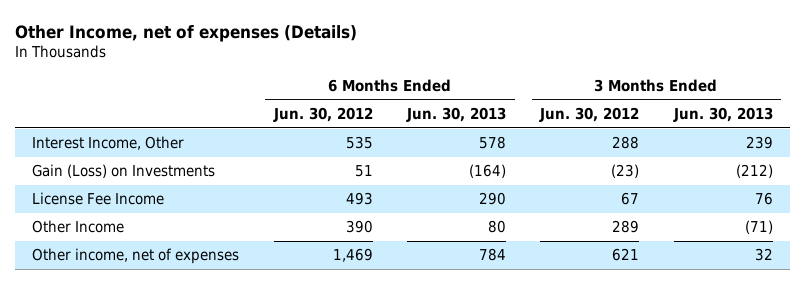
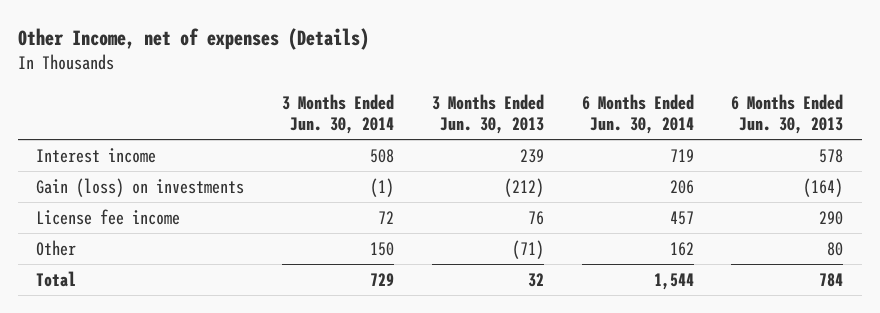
- | 6 Months Ended Jun. 30, 2012 | 6 Months Ended Jun. 30, 2013 | 3 Months Ended Jun. 30, 2012 | 3 Months Ended Jun. 30, 2013
+ | 3 Months Ended Jun. 30, 2014 | 3 Months Ended Jun. 30, 2013 | 6 Months Ended Jun. 30, 2014 | 6 Months Ended Jun. 30, 2013
- Interest Income, Other | 535 | 578 | 288 | 239
- Gain (Loss) on Investments | 51 | (164) | (23) | (212)
- License Fee Income | 493 | 290 | 67 | 76
- Other Income | 390 | 80 | 289 | (71)
- Other income, net of expenses | 1,469 | 784 | 621 | 32
+ Interest income | 508 | 239 | 719 | 578
+ Gain (loss) on investments | (1) | (212) | 206 | (164)
+ License fee income | 72 | 76 | 457 | 290
+ Other | 150 | (71) | 162 | 80
+ Total | 729 | 32 | 1,544 | 784

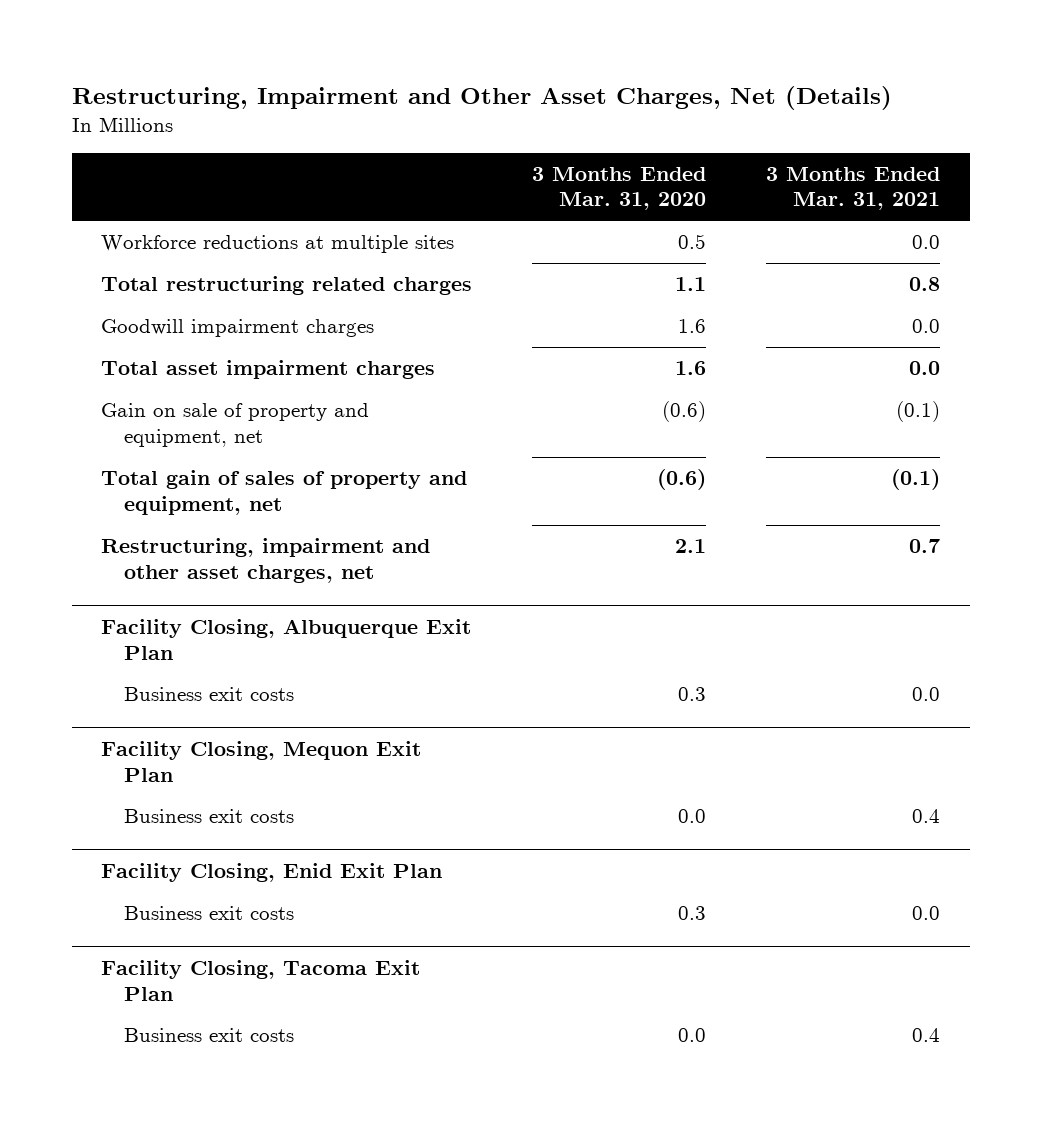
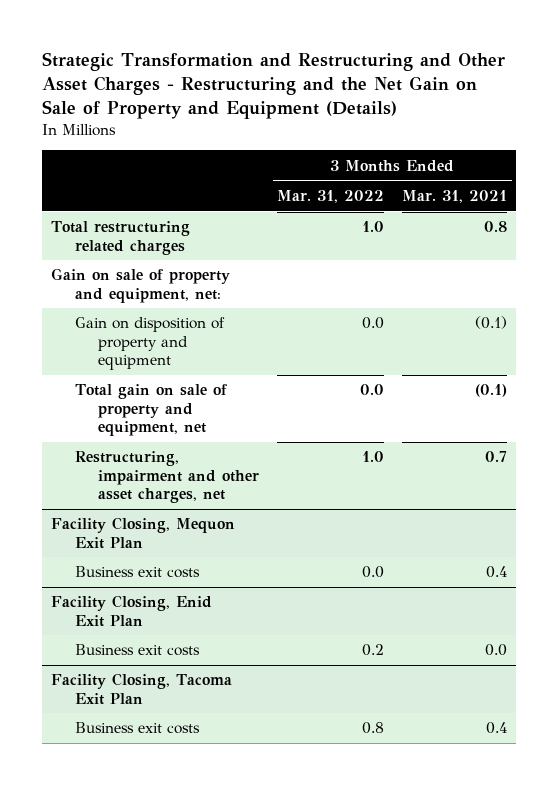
- Restructuring, Impairment and Other Asset Charges, Net (Details)
+ Strategic Transformation and Restructuring and Other Asset Charges - Restructuring and the Net Gain on Sale of Property and Equipment (Details)
- | 3 Months Ended Mar. 31, 2020 | 3 Months Ended Mar. 31, 2021
+ | 3 Months Ended Mar. 31, 2022 | 3 Months Ended Mar. 31, 2021
- Workforce reductions at multiple sites | 0.5 | 0.0
- Goodwill impairment charges | 1.6 | 0.0
- Total asset impairment charges | 1.6 | 0.0
- Gain on sale of property and equipment, net | (0.6) | (0.1)
- Total gain of sales of property and equipment, net | (0.6) | (0.1)
+ Gain on sale of property and equipment, net:
+ Gain on disposition of property and equipment | 0.0 | (0.1)
+ Total gain on sale of property and equipment, net | 0.0 | (0.1)
- Facility Closing, Albuquerque Exit Plan
- Business exit costs | 0.3 | 0.0

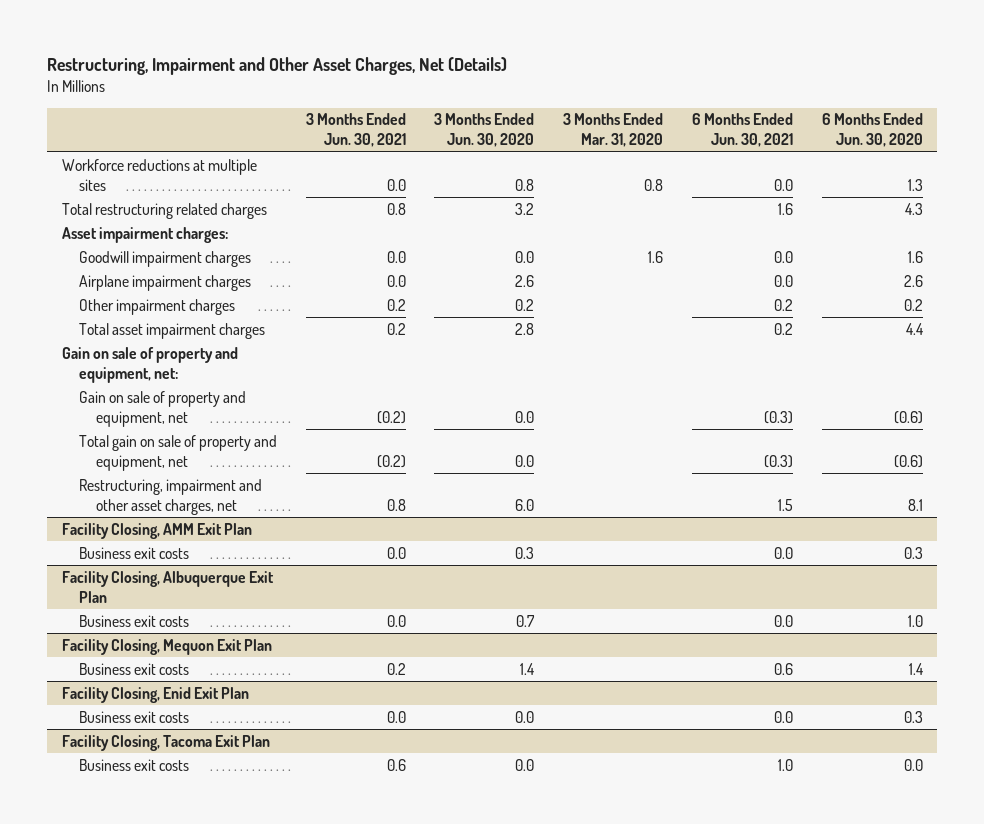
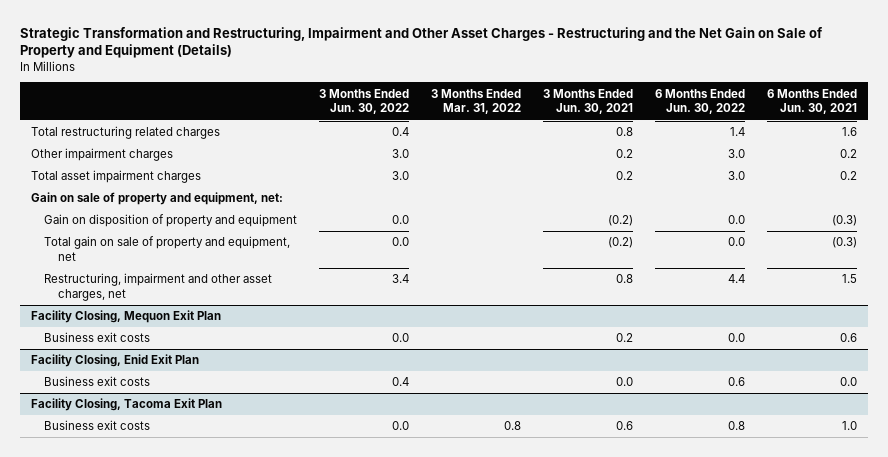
- Restructuring, Impairment and Other Asset Charges, Net (Details)
+ Strategic Transformation and Restructuring, Impairment and Other Asset Charges - Restructuring and the Net Gain on Sale of Property and Equipment (Details)
- | 3 Months Ended Jun. 30, 2021 | 3 Months Ended Jun. 30, 2020 | 3 Months Ended Mar. 31, 2020 | 6 Months Ended Jun. 30, 2021 | 6 Months Ended Jun. 30, 2020
+ | 3 Months Ended Jun. 30, 2022 | 3 Months Ended Mar. 31, 2022 | 3 Months Ended Jun. 30, 2021 | 6 Months Ended Jun. 30, 2022 | 6 Months Ended Jun. 30, 2021
- Workforce reductions at multiple sites | 0.0 | 0.8 | 0.8 | 0.0 | 1.3
- Asset impairment charges:
- Goodwill impairment charges | 0.0 | 0.0 | 1.6 | 0.0 | 1.6
- Airplane impairment charges | 0.0 | 2.6 | | 0.0 | 2.6
- Gain on sale of property and equipment, net | (0.2) | 0.0 | | (0.3) | (0.6)
+ Gain on disposition of property and equipment | 0.0 | | (0.2) | 0.0 | (0.3)
- Facility Closing, AMM Exit Plan
- Business exit costs | 0.0 | 0.3 | | 0.0 | 0.3
- Facility Closing, Albuquerque Exit Plan
- Business exit costs | 0.0 | 0.7 | | 0.0 | 1.0

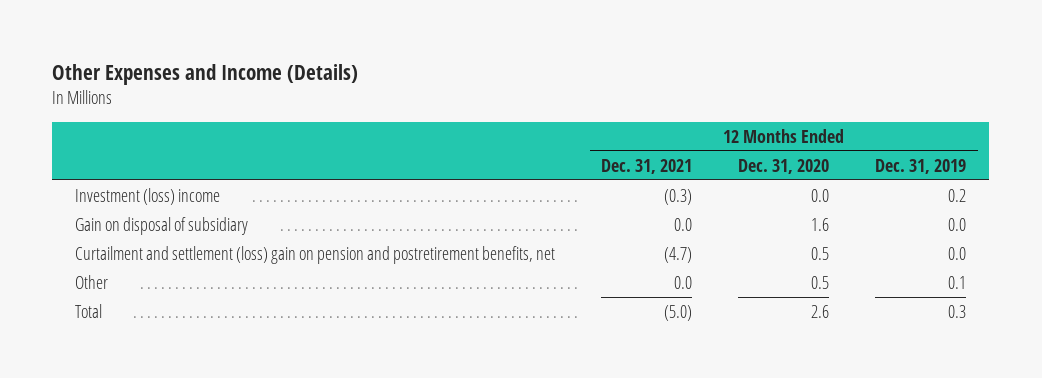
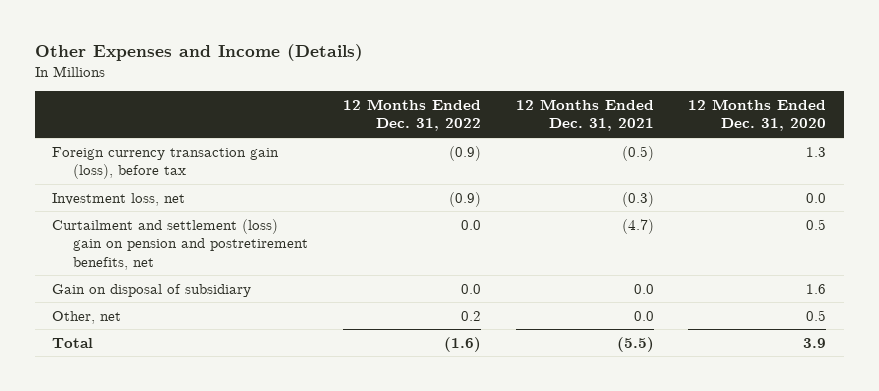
- | 12 Months Ended Dec. 31, 2021 | 12 Months Ended Dec. 31, 2020 | 12 Months Ended Dec. 31, 2019
+ | 12 Months Ended Dec. 31, 2022 | 12 Months Ended Dec. 31, 2021 | 12 Months Ended Dec. 31, 2020
- Investment (loss) income | (0.3) | 0.0 | 0.2
+ Foreign currency transaction gain (loss), before tax | (0.9) | (0.5) | 1.3
+ Investment loss, net | (0.9) | (0.3) | 0.0
- Other | 0.0 | 0.5 | 0.1
- Total | (5.0) | 2.6 | 0.3
moved down: Gain on disposal of subsidiary | 0.0 | 0.0 | 1.6
+ Other, net | 0.2 | 0.0 | 0.5
+ Total | (1.6) | (5.5) | 3.9

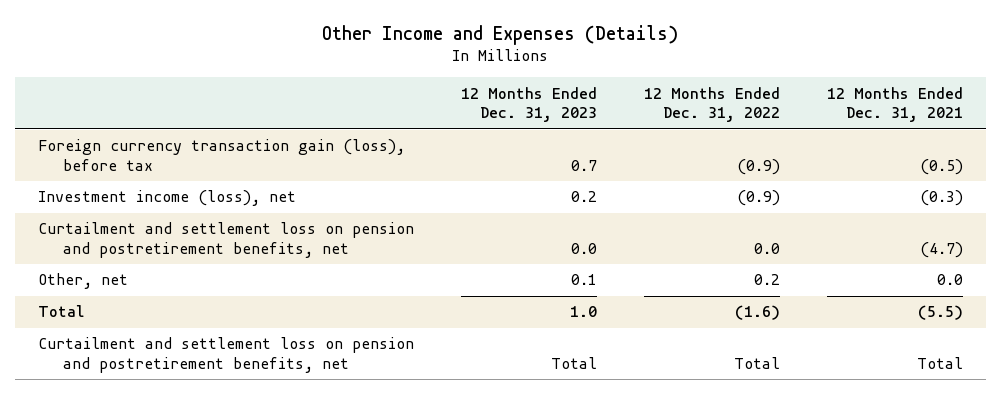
- Other Expenses and Income (Details)
+ Other Income and Expenses (Details)
- | 12 Months Ended Dec. 31, 2022 | 12 Months Ended Dec. 31, 2021 | 12 Months Ended Dec. 31, 2020
+ | 12 Months Ended Dec. 31, 2023 | 12 Months Ended Dec. 31, 2022 | 12 Months Ended Dec. 31, 2021
- Investment loss, net | (0.9) | (0.3) | 0.0
- Curtailment and settlement (loss) gain on pension and postretirement benefits, net | 0.0 | (4.7) | 0.5
- Gain on disposal of subsidiary | 0.0 | 0.0 | 1.6
+ Investment income (loss), net | 0.2 | (0.9) | (0.3)
+ Curtailment and settlement loss on pension and postretirement benefits, net | 0.0 | 0.0 | (4.7)
+ Curtailment and settlement loss on pension and postretirement benefits, net | Total | Total | Total

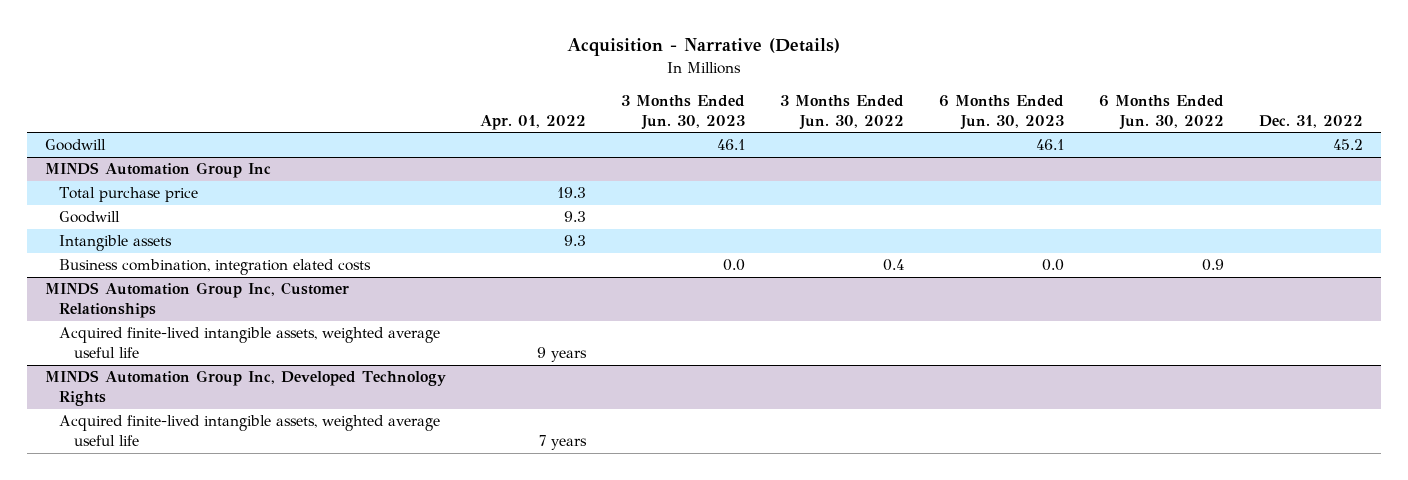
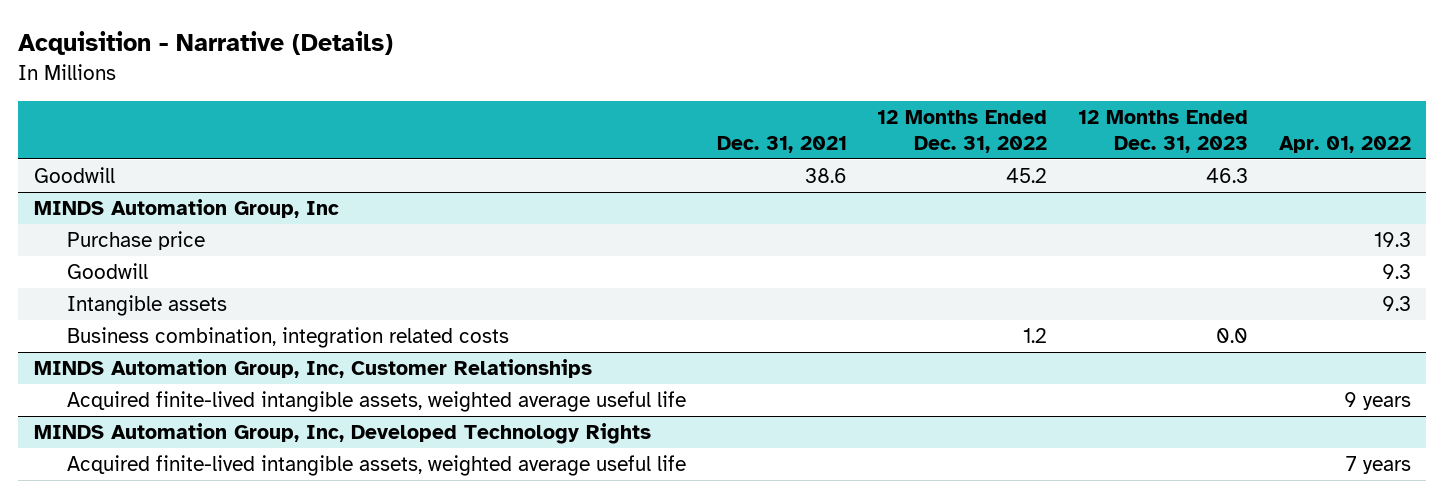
- | Apr. 01, 2022 | 3 Months Ended Jun. 30, 2023 | 3 Months Ended Jun. 30, 2022 | 6 Months Ended Jun. 30, 2023 | 6 Months Ended Jun. 30, 2022 | Dec. 31, 2022
+ | Dec. 31, 2021 | 12 Months Ended Dec. 31, 2022 | 12 Months Ended Dec. 31, 2023 | Apr. 01, 2022
- MINDS Automation Group Inc
- Total purchase price | 19.3 | | | | |
+ MINDS Automation Group, Inc
+ Purchase price | | | | 19.3
- Business combination, integration elated costs | | 0.0 | 0.4 | 0.0 | 0.9 |
- MINDS Automation Group Inc, Customer Relationships
+ Business combination, integration related costs | | 1.2 | 0.0 |
+ MINDS Automation Group, Inc, Customer Relationships
- MINDS Automation Group Inc, Developed Technology Rights
+ MINDS Automation Group, Inc, Developed Technology Rights

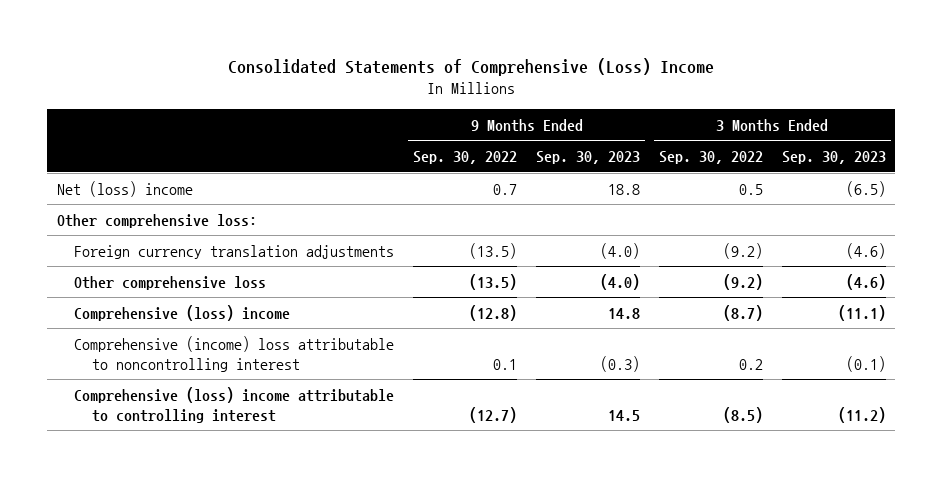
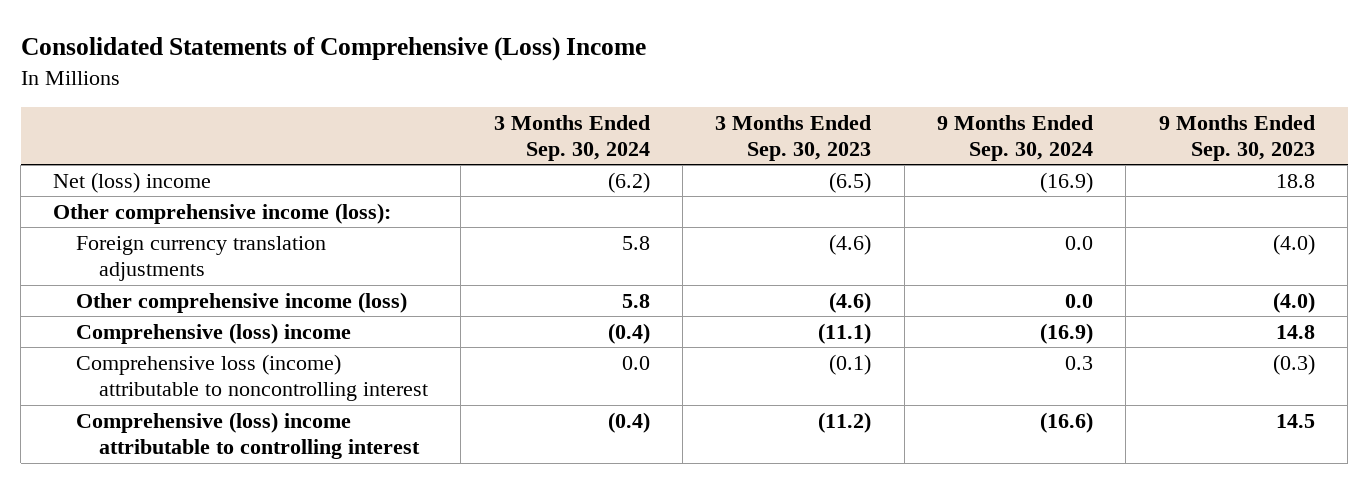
- | 9 Months Ended Sep. 30, 2022 | 9 Months Ended Sep. 30, 2023 | 3 Months Ended Sep. 30, 2022 | 3 Months Ended Sep. 30, 2023
+ | 3 Months Ended Sep. 30, 2024 | 3 Months Ended Sep. 30, 2023 | 9 Months Ended Sep. 30, 2024 | 9 Months Ended Sep. 30, 2023
- Other comprehensive loss:
+ Other comprehensive income (loss):
- Other comprehensive loss | (13.5) | (4.0) | (9.2) | (4.6)
+ Other comprehensive income (loss) | 5.8 | (4.6) | 0.0 | (4.0)
- Comprehensive (income) loss attributable to noncontrolling interest | 0.1 | (0.3) | 0.2 | (0.1)
+ Comprehensive loss (income) attributable to noncontrolling interest | 0.0 | (0.1) | 0.3 | (0.3)

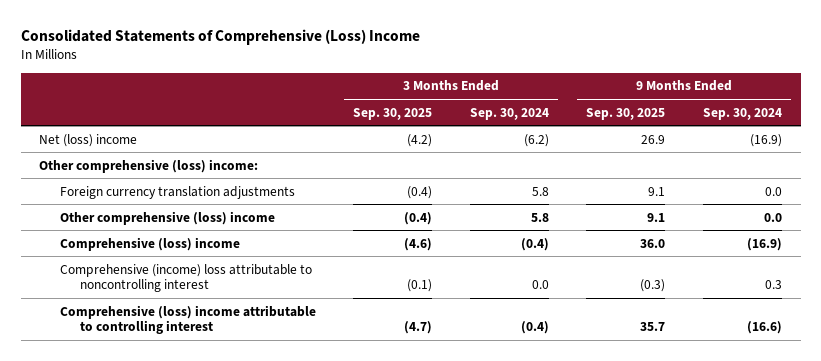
- | 3 Months Ended Sep. 30, 2024 | 3 Months Ended Sep. 30, 2023 | 9 Months Ended Sep. 30, 2024 | 9 Months Ended Sep. 30, 2023
+ | 3 Months Ended Sep. 30, 2025 | 3 Months Ended Sep. 30, 2024 | 9 Months Ended Sep. 30, 2025 | 9 Months Ended Sep. 30, 2024
- Other comprehensive income (loss):
+ Other comprehensive (loss) income:
- Other comprehensive income (loss) | 5.8 | (4.6) | 0.0 | (4.0)
+ Other comprehensive (loss) income | (0.4) | 5.8 | 9.1 | 0.0
- Comprehensive loss (income) attributable to noncontrolling interest | 0.0 | (0.1) | 0.3 | (0.3)
+ Comprehensive (income) loss attributable to noncontrolling interest | (0.1) | 0.0 | (0.3) | 0.3

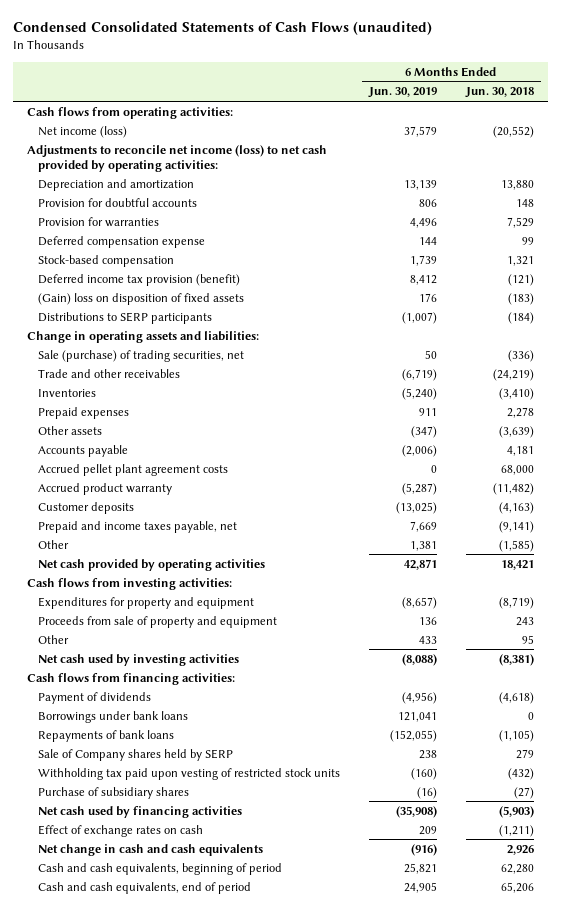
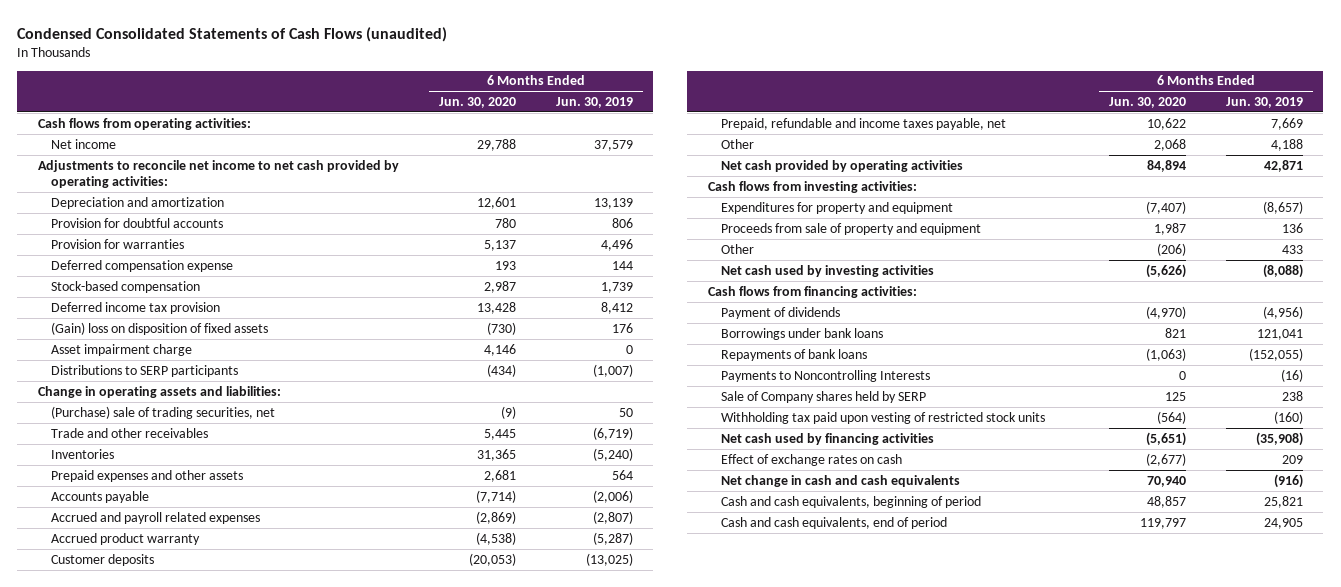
- | 6 Months Ended Jun. 30, 2019 | 6 Months Ended Jun. 30, 2018
+ | 6 Months Ended Jun. 30, 2020 | 6 Months Ended Jun. 30, 2019
- Net income (loss) | 37,579 | (20,552)
- Adjustments to reconcile net income (loss) to net cash provided by operating activities:
+ Net income | 29,788 | 37,579
+ Adjustments to reconcile net income to net cash provided by operating activities:
- Deferred income tax provision (benefit) | 8,412 | (121)
+ Deferred income tax provision | 13,428 | 8,412
+ Asset impairment charge | 4,146 | 0
- Sale (purchase) of trading securities, net | 50 | (336)
+ (Purchase) sale of trading securities, net | (9) | 50
- Prepaid expenses | 911 | 2,278
- Other assets | (347) | (3,639)
+ Prepaid expenses and other assets | 2,681 | 564
- Accrued pellet plant agreement costs | 0 | 68,000
+ Accrued and payroll related expenses | (2,869) | (2,807)
- Prepaid and income taxes payable, net | 7,669 | (9,141)
- Other | 1,381 | (1,585)
+ Prepaid, refundable and income taxes payable, net | 10,622 | 7,669
+ Other | 2,068 | 4,188
+ Payments to Noncontrolling Interests | 0 | (16)
- Purchase of subsidiary shares | (16) | (27)

